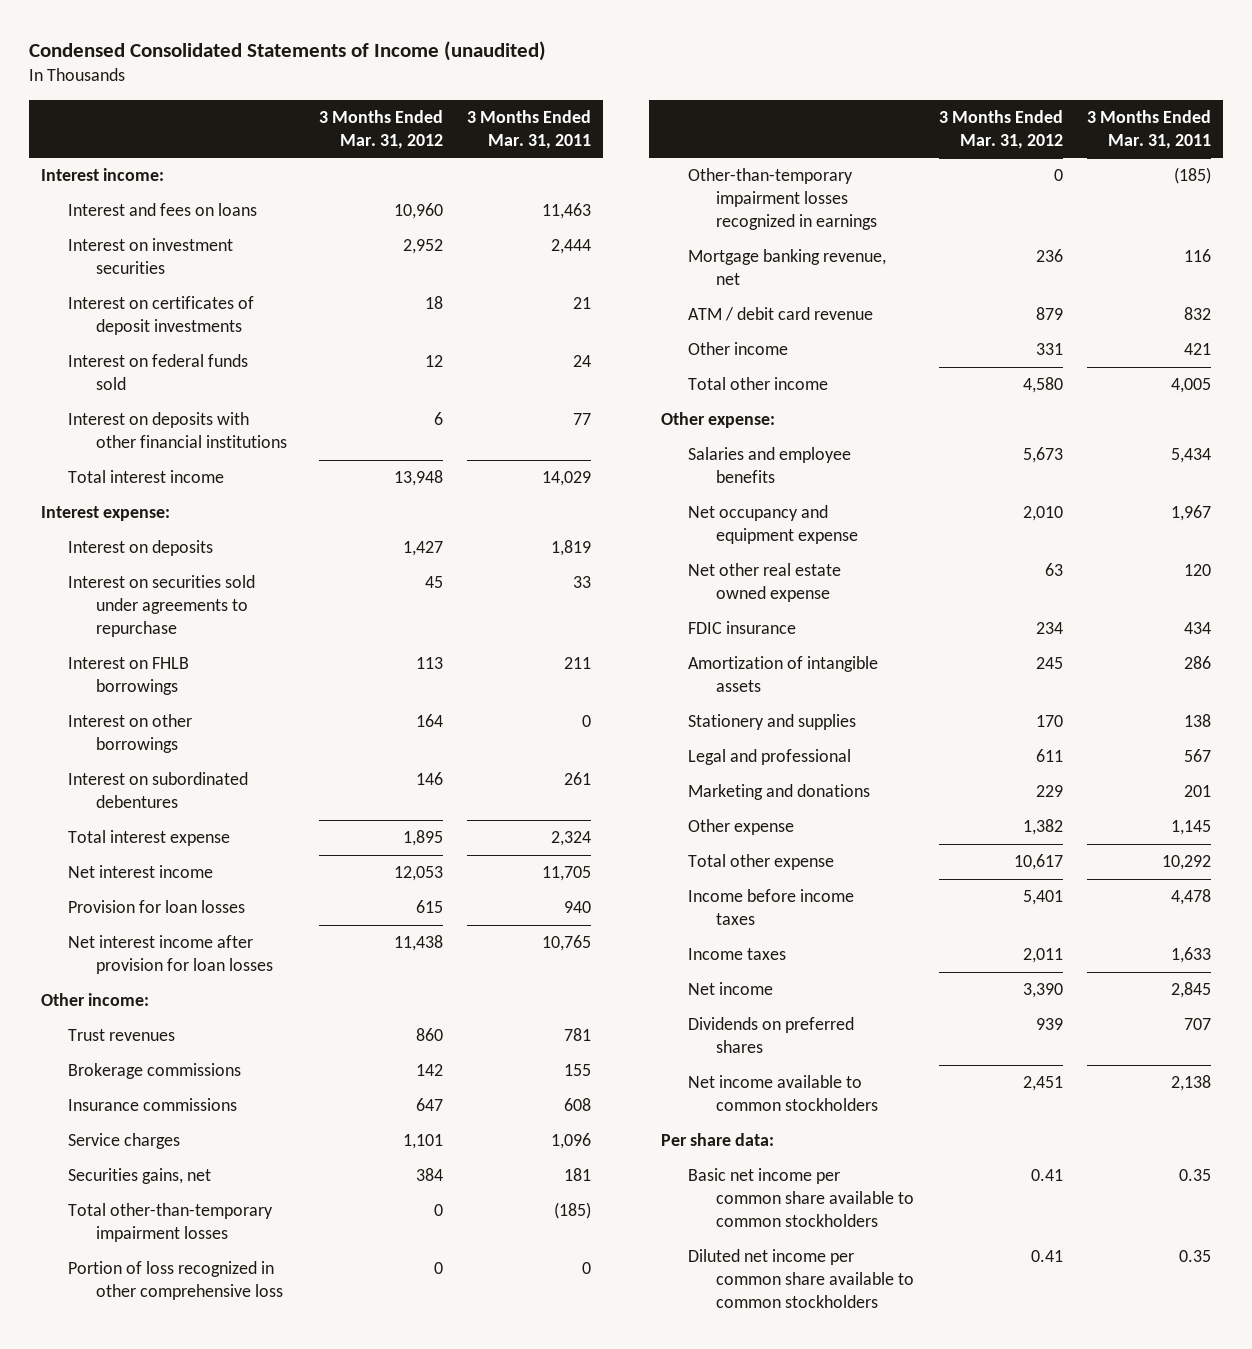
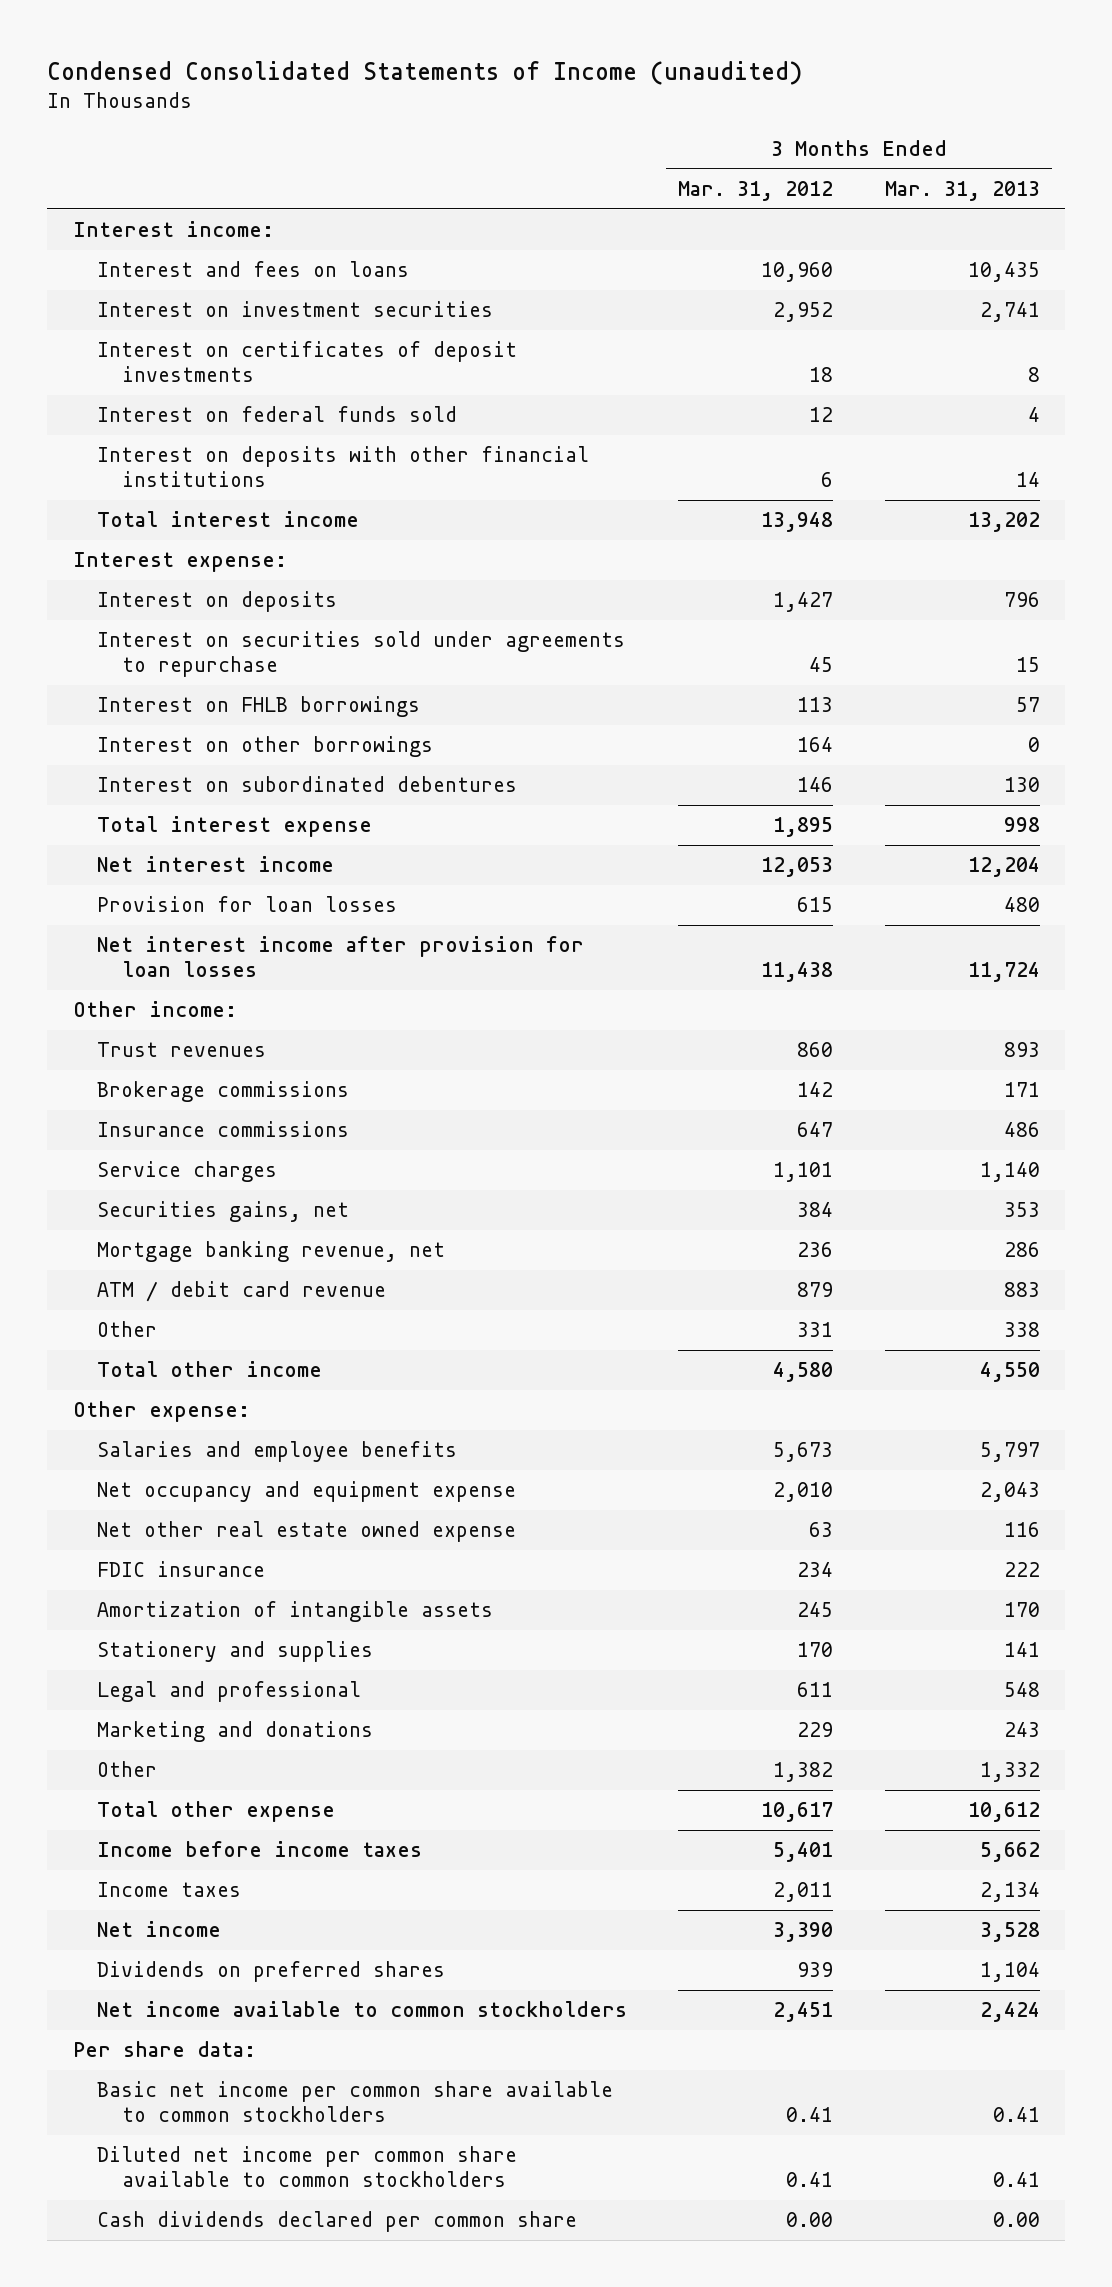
- | 3 Months Ended Mar. 31, 2012 | 3 Months Ended Mar. 31, 2011
+ | 3 Months Ended Mar. 31, 2012 | 3 Months Ended Mar. 31, 2013
- Total other-than-temporary impairment losses | 0 | (185)
- Portion of loss recognized in other comprehensive loss | 0 | 0
- Other-than-temporary impairment losses recognized in earnings | 0 | (185)
- Other income | 331 | 421
+ Other | 331 | 338
- Other expense | 1,382 | 1,145
+ Other | 1,382 | 1,332
+ Cash dividends declared per common share | 0.00 | 0.00

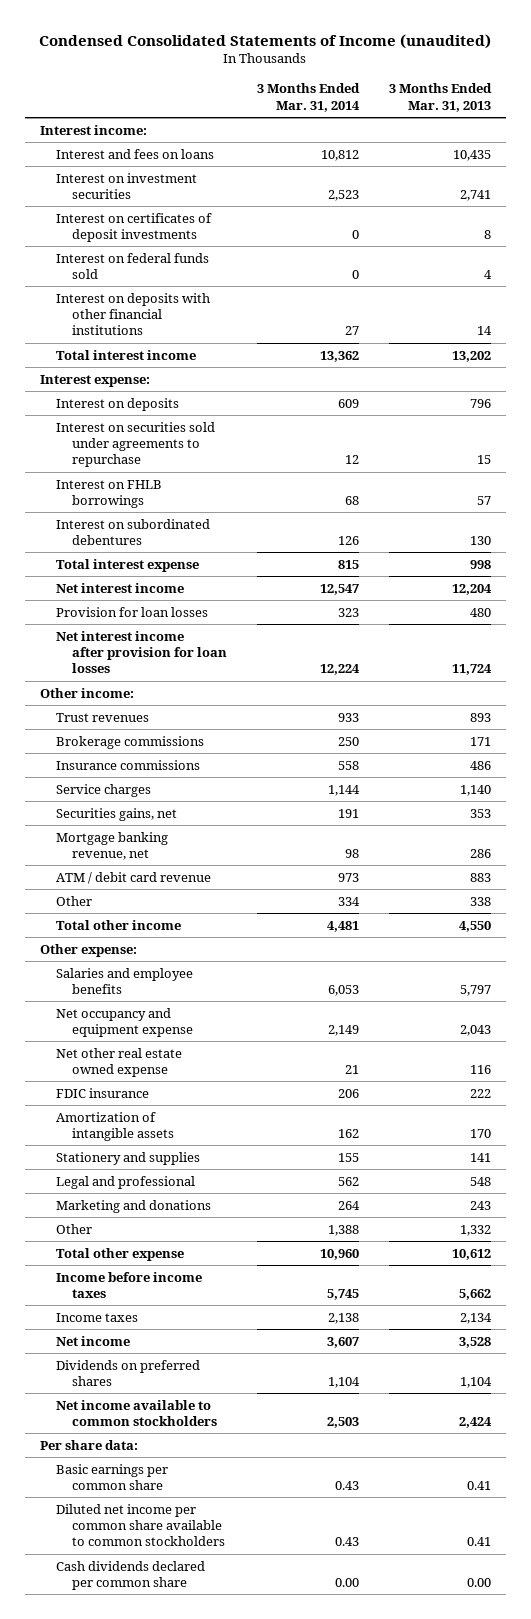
- | 3 Months Ended Mar. 31, 2012 | 3 Months Ended Mar. 31, 2013
+ | 3 Months Ended Mar. 31, 2014 | 3 Months Ended Mar. 31, 2013
- Interest on other borrowings | 164 | 0
- Basic net income per common share available to common stockholders | 0.41 | 0.41
+ Basic earnings per common share | 0.43 | 0.41

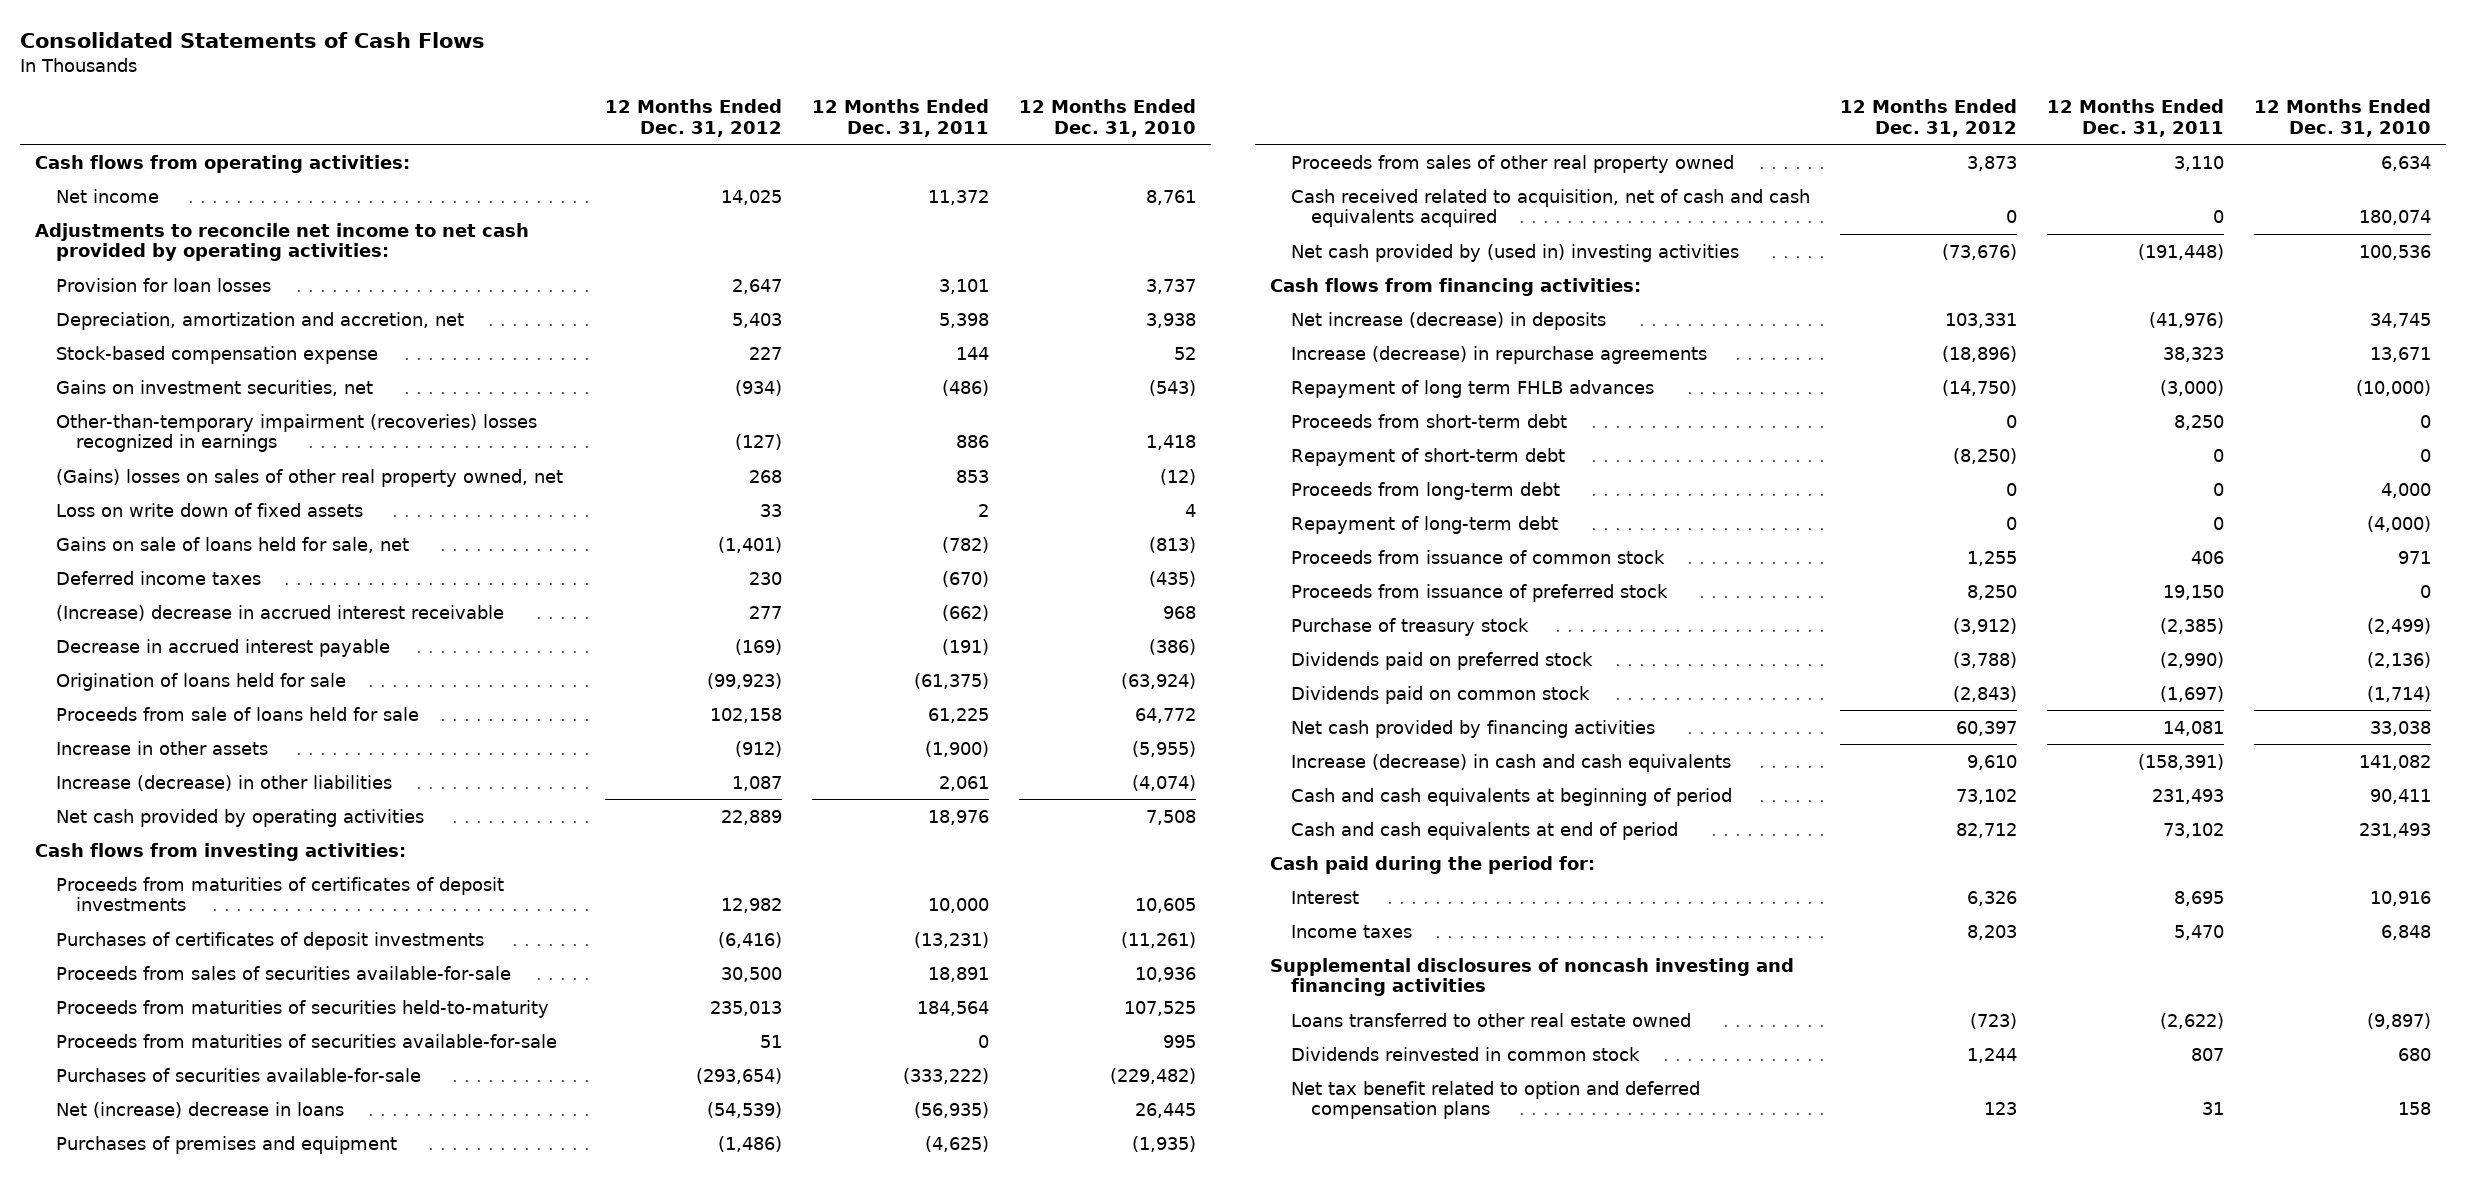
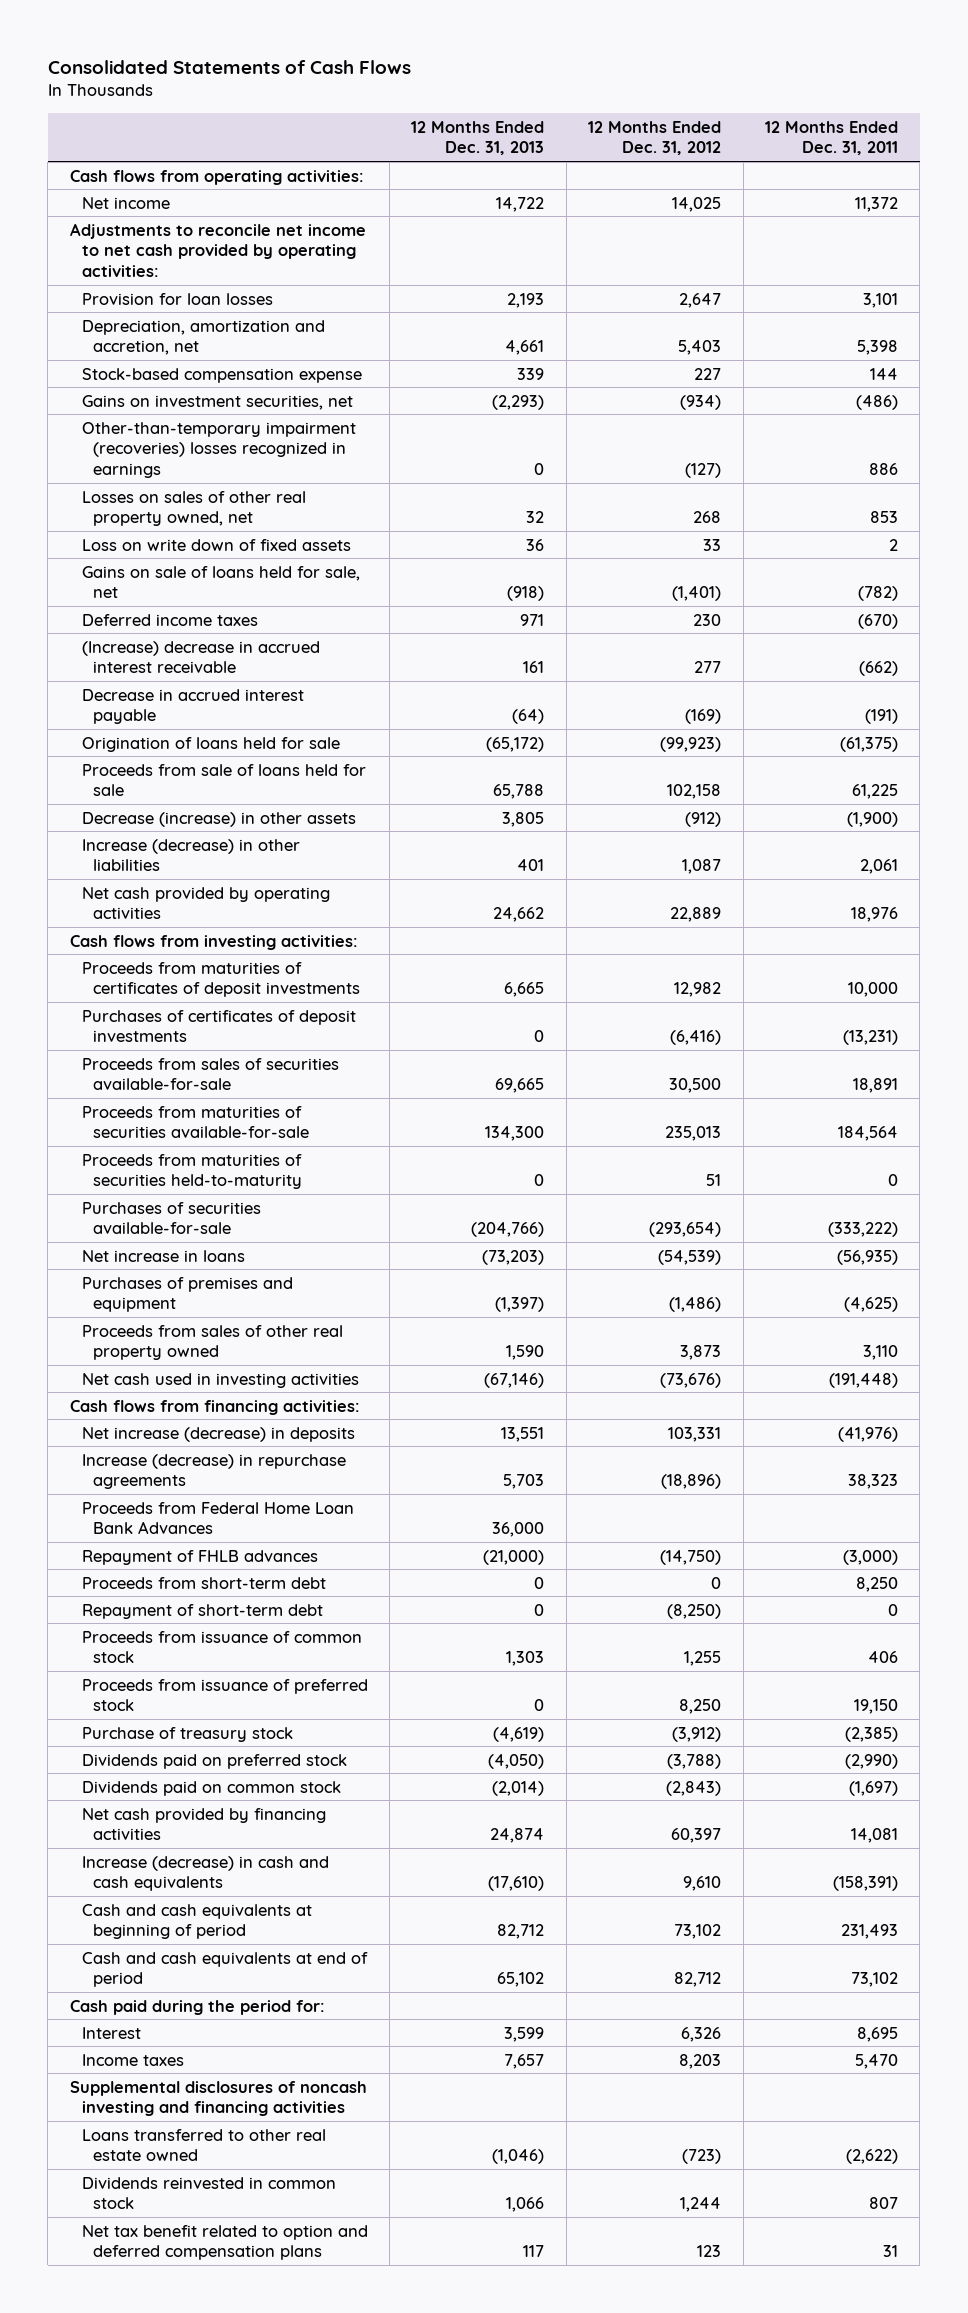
- | 12 Months Ended Dec. 31, 2012 | 12 Months Ended Dec. 31, 2011 | 12 Months Ended Dec. 31, 2010
+ | 12 Months Ended Dec. 31, 2013 | 12 Months Ended Dec. 31, 2012 | 12 Months Ended Dec. 31, 2011
- (Gains) losses on sales of other real property owned, net | 268 | 853 | (12)
+ Losses on sales of other real property owned, net | 32 | 268 | 853
- Increase in other assets | (912) | (1,900) | (5,955)
+ Decrease (increase) in other assets | 3,805 | (912) | (1,900)
- Proceeds from maturities of securities held-to-maturity | 235,013 | 184,564 | 107,525
- Proceeds from maturities of securities available-for-sale | 51 | 0 | 995
+ Proceeds from maturities of securities available-for-sale | 134,300 | 235,013 | 184,564
+ Proceeds from maturities of securities held-to-maturity | 0 | 51 | 0
- Net (increase) decrease in loans | (54,539) | (56,935) | 26,445
+ Net increase in loans | (73,203) | (54,539) | (56,935)
- Cash received related to acquisition, net of cash and cash equivalents acquired | 0 | 0 | 180,074
- Net cash provided by (used in) investing activities | (73,676) | (191,448) | 100,536
+ Net cash used in investing activities | (67,146) | (73,676) | (191,448)
- Repayment of long term FHLB advances | (14,750) | (3,000) | (10,000)
+ Proceeds from Federal Home Loan Bank Advances | 36,000 | |
+ Repayment of FHLB advances | (21,000) | (14,750) | (3,000)
- Proceeds from long-term debt | 0 | 0 | 4,000
- Repayment of long-term debt | 0 | 0 | (4,000)

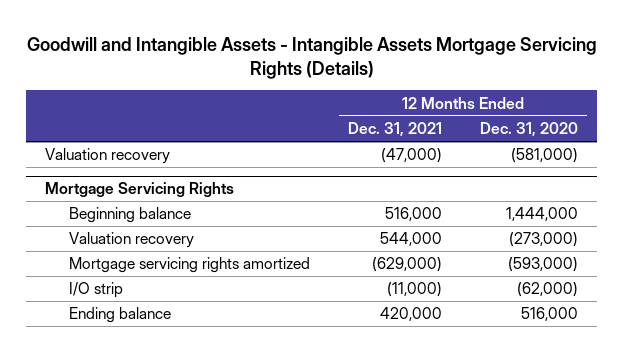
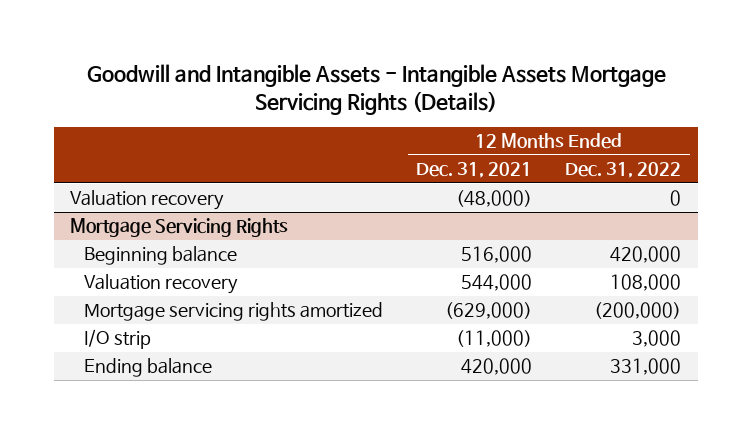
- | 12 Months Ended Dec. 31, 2021 | 12 Months Ended Dec. 31, 2020
+ | 12 Months Ended Dec. 31, 2021 | 12 Months Ended Dec. 31, 2022
- Valuation recovery | (47,000) | (581,000)
+ Valuation recovery | (48,000) | 0

